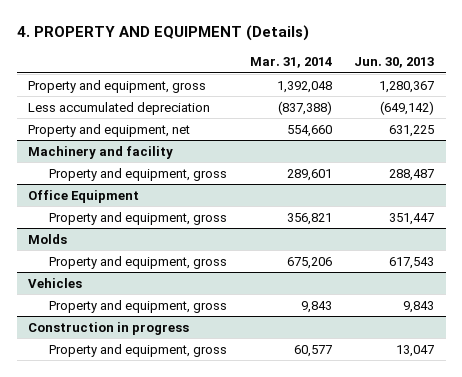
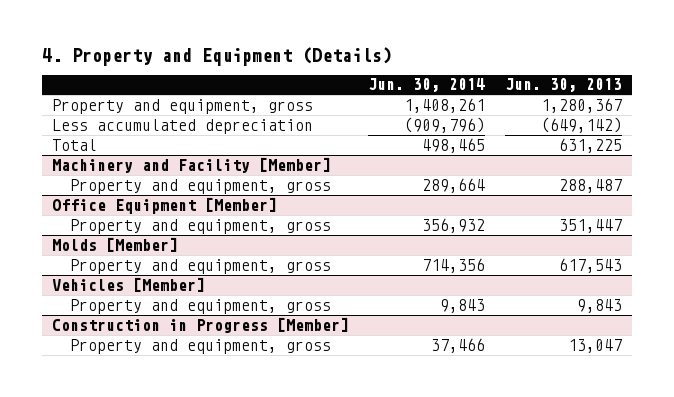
- 4. PROPERTY AND EQUIPMENT (Details)
+ 4. Property and Equipment (Details)
- | Mar. 31, 2014 | Jun. 30, 2013
+ | Jun. 30, 2014 | Jun. 30, 2013
- Property and equipment, net | 554,660 | 631,225
- Machinery and facility
+ Total | 498,465 | 631,225
+ Machinery and Facility [Member]
- Office Equipment
+ Office Equipment [Member]
- Molds
+ Molds [Member]
- Vehicles
+ Vehicles [Member]
- Construction in progress
+ Construction in Progress [Member]

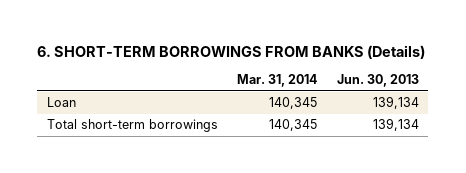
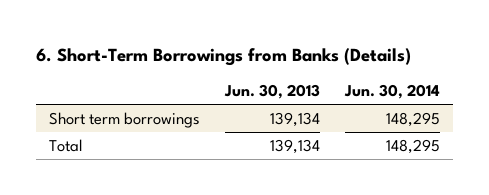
- 6. SHORT-TERM BORROWINGS FROM BANKS (Details)
+ 6. Short-Term Borrowings from Banks (Details)
- | Mar. 31, 2014 | Jun. 30, 2013
+ | Jun. 30, 2013 | Jun. 30, 2014
- Loan | 140,345 | 139,134
- Total short-term borrowings | 140,345 | 139,134
+ Short term borrowings | 139,134 | 148,295
+ Total | 139,134 | 148,295

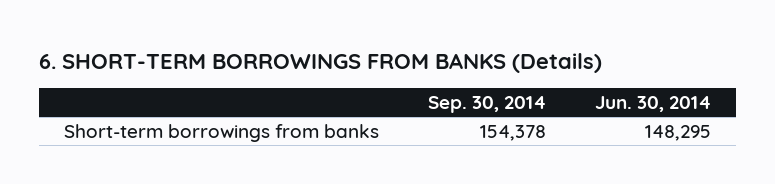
- 6. Short-Term Borrowings from Banks (Details)
+ 6. SHORT-TERM BORROWINGS FROM BANKS (Details)
- | Jun. 30, 2013 | Jun. 30, 2014
+ | Sep. 30, 2014 | Jun. 30, 2014
- Short term borrowings | 139,134 | 148,295
- Total | 139,134 | 148,295
+ Short-term borrowings from banks | 154,378 | 148,295

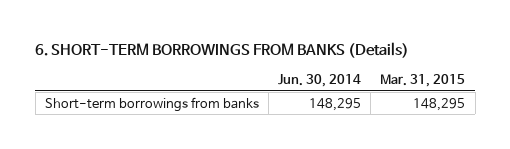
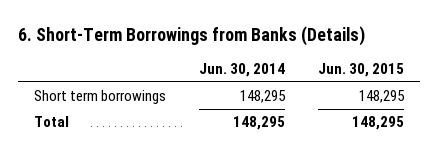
- 6. SHORT-TERM BORROWINGS FROM BANKS (Details)
+ 6. Short-Term Borrowings from Banks (Details)
- | Jun. 30, 2014 | Mar. 31, 2015
+ | Jun. 30, 2014 | Jun. 30, 2015
- Short-term borrowings from banks | 148,295 | 148,295
+ Short term borrowings | 148,295 | 148,295
+ Total | 148,295 | 148,295

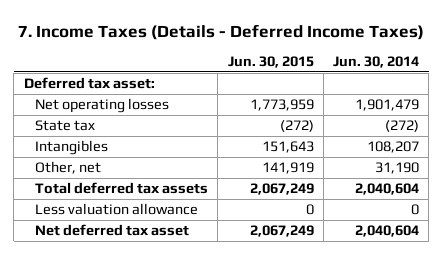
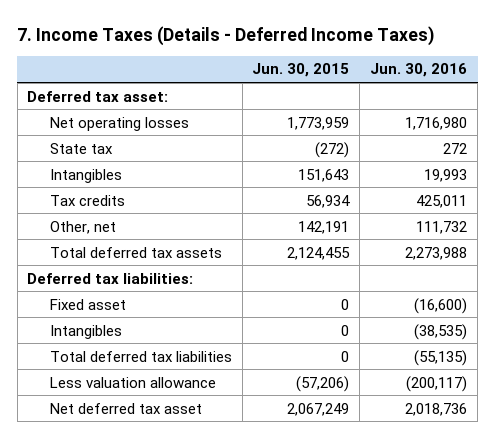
- | Jun. 30, 2015 | Jun. 30, 2014
+ | Jun. 30, 2015 | Jun. 30, 2016
- Other, net | 141,919 | 31,190
- Total deferred tax assets | 2,067,249 | 2,040,604
- Less valuation allowance | 0 | 0
+ Tax credits | 56,934 | 425,011
+ Other, net | 142,191 | 111,732
+ Total deferred tax assets | 2,124,455 | 2,273,988
+ Deferred tax liabilities:
+ Fixed asset | 0 | (16,600)
+ Intangibles | 0 | (38,535)
+ Total deferred tax liabilities | 0 | (55,135)
+ Less valuation allowance | (57,206) | (200,117)

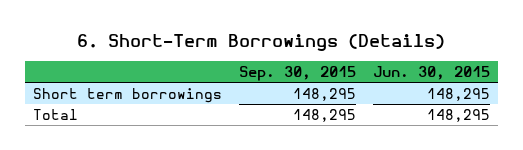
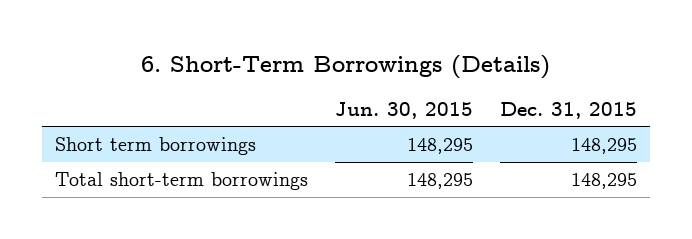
- | Sep. 30, 2015 | Jun. 30, 2015
+ | Jun. 30, 2015 | Dec. 31, 2015
- Total | 148,295 | 148,295
+ Total short-term borrowings | 148,295 | 148,295

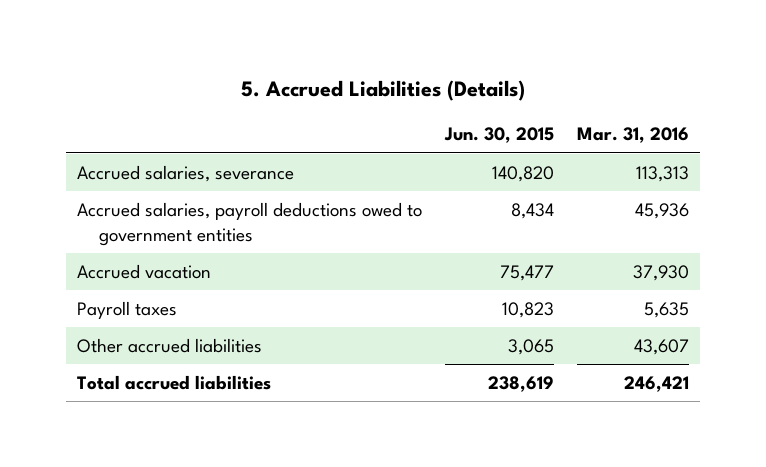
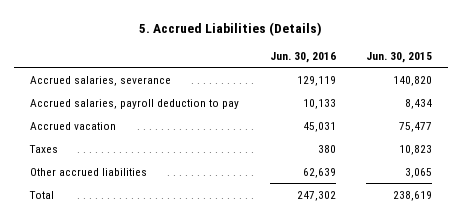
- | Jun. 30, 2015 | Mar. 31, 2016
+ | Jun. 30, 2016 | Jun. 30, 2015
- Accrued salaries, payroll deductions owed to government entities | 8,434 | 45,936
+ Accrued salaries, payroll deduction to pay | 10,133 | 8,434
- Payroll taxes | 10,823 | 5,635
+ Taxes | 380 | 10,823
- Total accrued liabilities | 238,619 | 246,421
+ Total | 247,302 | 238,619

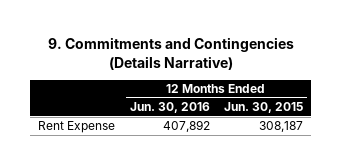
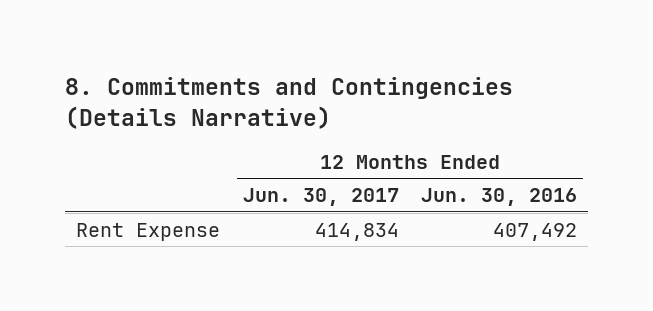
- 9. Commitments and Contingencies (Details Narrative)
+ 8. Commitments and Contingencies (Details Narrative)
- | 12 Months Ended Jun. 30, 2016 | 12 Months Ended Jun. 30, 2015
+ | 12 Months Ended Jun. 30, 2017 | 12 Months Ended Jun. 30, 2016
- Rent Expense | 407,892 | 308,187
+ Rent Expense | 414,834 | 407,492

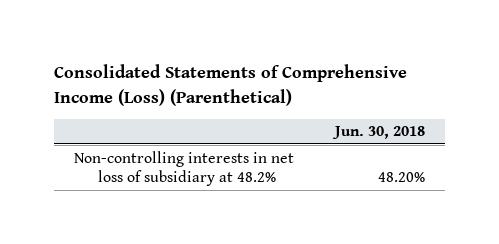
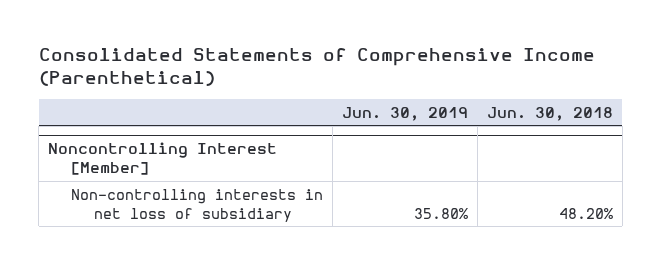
- Consolidated Statements of Comprehensive Income (Loss) (Parenthetical)
+ Consolidated Statements of Comprehensive Income (Parenthetical)
- | Jun. 30, 2018
+ | Jun. 30, 2019 | Jun. 30, 2018
- Non-controlling interests in net loss of subsidiary at 48.2% | 48.20%
+ Noncontrolling Interest [Member]
+ Non-controlling interests in net loss of subsidiary | 35.80% | 48.20%

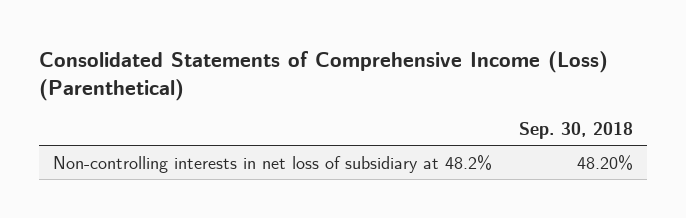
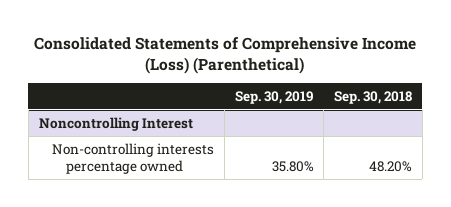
- | Sep. 30, 2018
+ | Sep. 30, 2019 | Sep. 30, 2018
- Non-controlling interests in net loss of subsidiary at 48.2% | 48.20%
+ Noncontrolling Interest
+ Non-controlling interests percentage owned | 35.80% | 48.20%

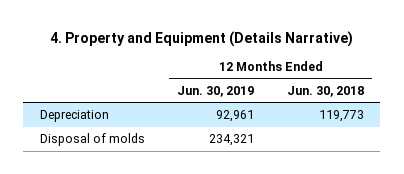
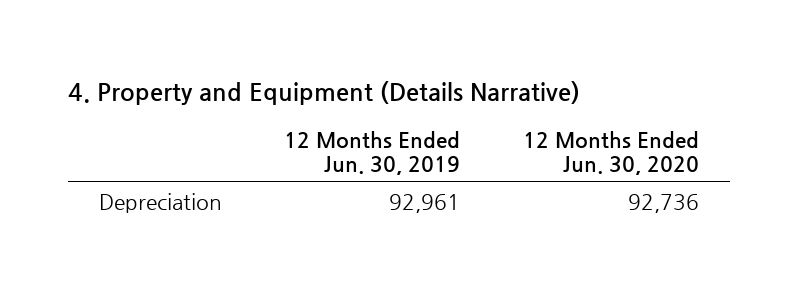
- | 12 Months Ended Jun. 30, 2019 | 12 Months Ended Jun. 30, 2018
+ | 12 Months Ended Jun. 30, 2019 | 12 Months Ended Jun. 30, 2020
- Disposal of molds | 234,321 |

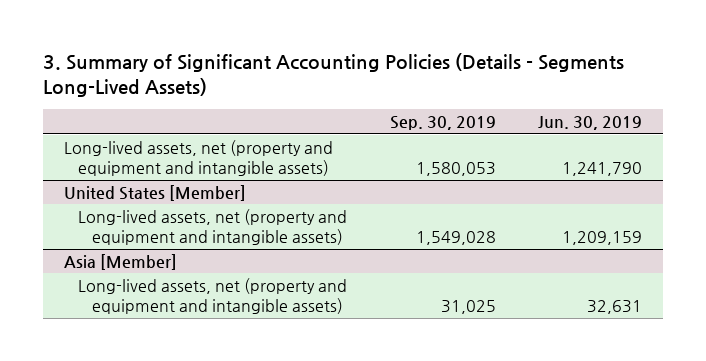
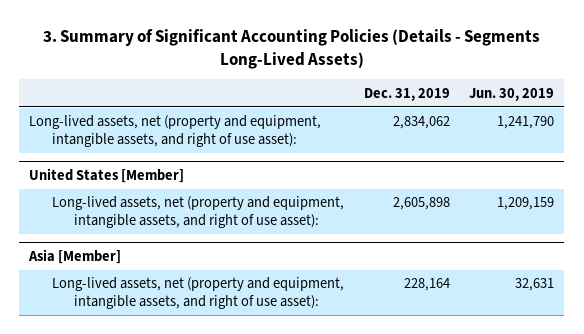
- | Sep. 30, 2019 | Jun. 30, 2019
+ | Dec. 31, 2019 | Jun. 30, 2019
- Long-lived assets, net (property and equipment and intangible assets) | 1,580,053 | 1,241,790
+ Long-lived assets, net (property and equipment, intangible assets, and right of use asset): | 2,834,062 | 1,241,790
@ United States [Member]
- Long-lived assets, net (property and equipment and intangible assets) | 1,549,028 | 1,209,159
+ Long-lived assets, net (property and equipment, intangible assets, and right of use asset): | 2,605,898 | 1,209,159
@ Asia [Member]
- Long-lived assets, net (property and equipment and intangible assets) | 31,025 | 32,631
+ Long-lived assets, net (property and equipment, intangible assets, and right of use asset): | 228,164 | 32,631

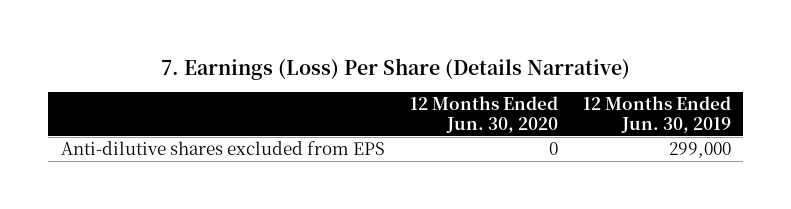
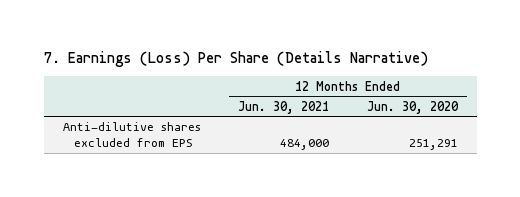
- | 12 Months Ended Jun. 30, 2020 | 12 Months Ended Jun. 30, 2019
+ | 12 Months Ended Jun. 30, 2021 | 12 Months Ended Jun. 30, 2020
- Anti-dilutive shares excluded from EPS | 0 | 299,000
+ Anti-dilutive shares excluded from EPS | 484,000 | 251,291

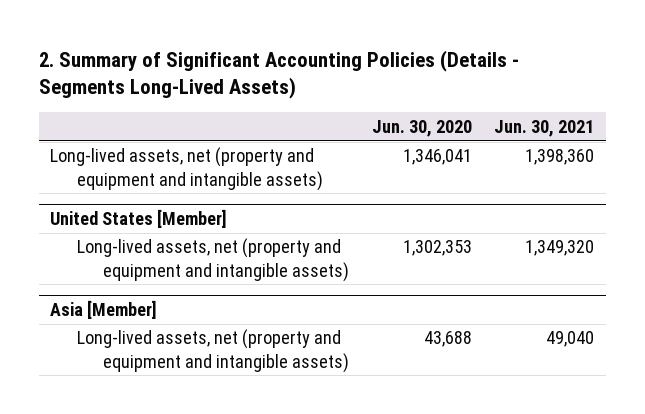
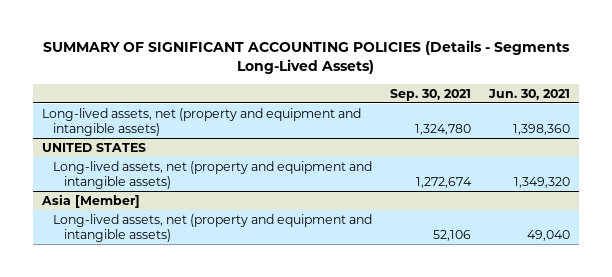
- 2. Summary of Significant Accounting Policies (Details - Segments Long-Lived Assets)
+ SUMMARY OF SIGNIFICANT ACCOUNTING POLICIES (Details - Segments Long-Lived Assets)
- | Jun. 30, 2020 | Jun. 30, 2021
+ | Sep. 30, 2021 | Jun. 30, 2021
- United States [Member]
+ UNITED STATES

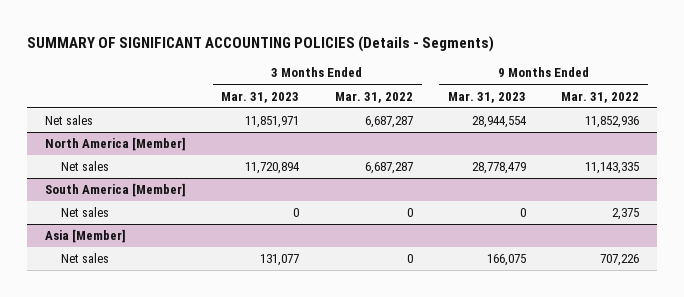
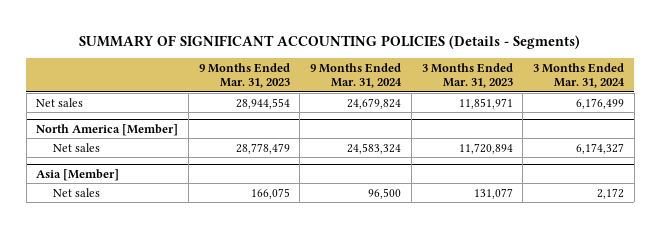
- | 3 Months Ended Mar. 31, 2023 | 3 Months Ended Mar. 31, 2022 | 9 Months Ended Mar. 31, 2023 | 9 Months Ended Mar. 31, 2022
+ | 9 Months Ended Mar. 31, 2023 | 9 Months Ended Mar. 31, 2024 | 3 Months Ended Mar. 31, 2023 | 3 Months Ended Mar. 31, 2024
- South America [Member]
- Net sales | 0 | 0 | 0 | 2,375

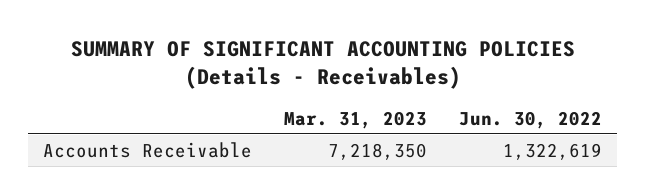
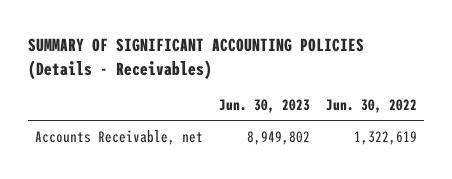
- | Mar. 31, 2023 | Jun. 30, 2022
+ | Jun. 30, 2023 | Jun. 30, 2022
- Accounts Receivable | 7,218,350 | 1,322,619
+ Accounts Receivable, net | 8,949,802 | 1,322,619

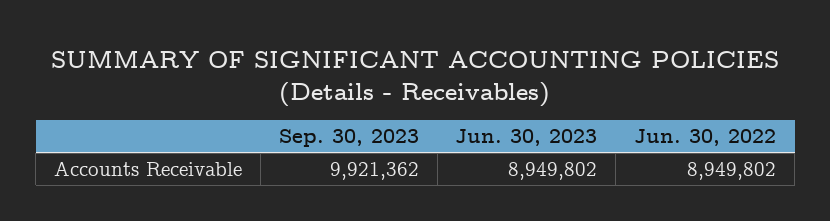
- | Jun. 30, 2023 | Jun. 30, 2022
+ | Sep. 30, 2023 | Jun. 30, 2023 | Jun. 30, 2022
- Accounts Receivable, net | 8,949,802 | 1,322,619
+ Accounts Receivable | 9,921,362 | 8,949,802 | 8,949,802

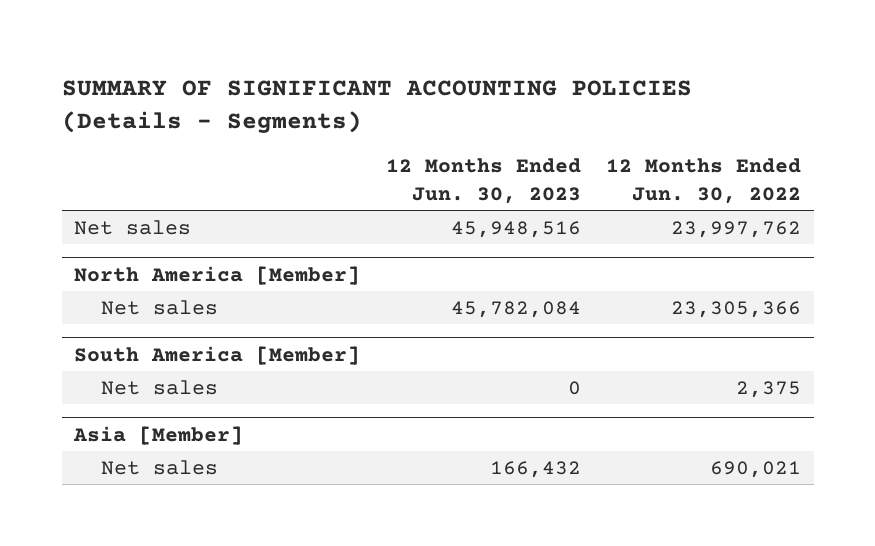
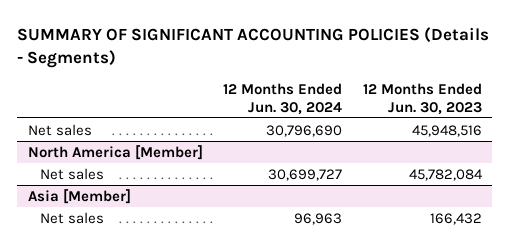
- | 12 Months Ended Jun. 30, 2023 | 12 Months Ended Jun. 30, 2022
+ | 12 Months Ended Jun. 30, 2024 | 12 Months Ended Jun. 30, 2023
- South America [Member]
- Net sales | 0 | 2,375

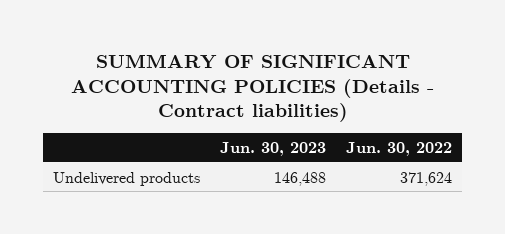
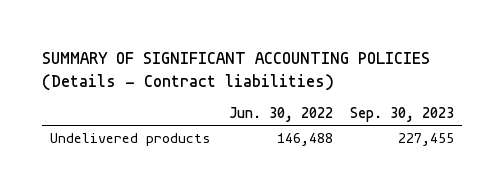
- | Jun. 30, 2023 | Jun. 30, 2022
+ | Jun. 30, 2022 | Sep. 30, 2023
- Undelivered products | 146,488 | 371,624
+ Undelivered products | 146,488 | 227,455

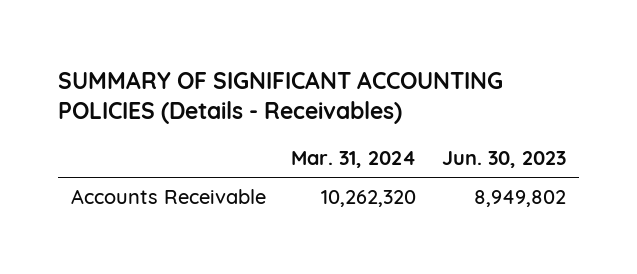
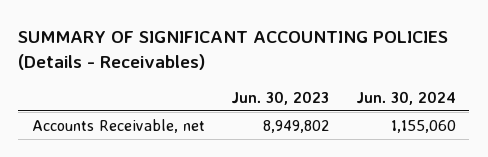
- | Mar. 31, 2024 | Jun. 30, 2023
+ | Jun. 30, 2023 | Jun. 30, 2024
- Accounts Receivable | 10,262,320 | 8,949,802
+ Accounts Receivable, net | 8,949,802 | 1,155,060

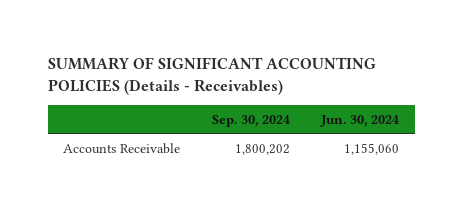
- | Jun. 30, 2023 | Jun. 30, 2024
+ | Sep. 30, 2024 | Jun. 30, 2024
- Accounts Receivable, net | 8,949,802 | 1,155,060
+ Accounts Receivable | 1,800,202 | 1,155,060

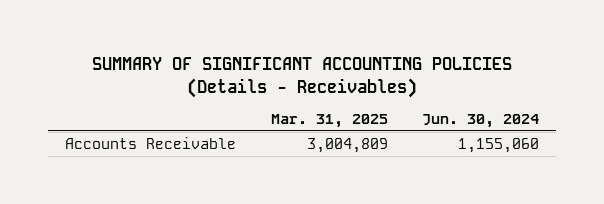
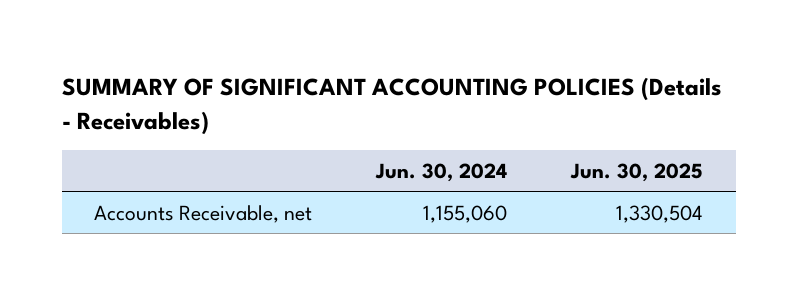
- | Mar. 31, 2025 | Jun. 30, 2024
+ | Jun. 30, 2024 | Jun. 30, 2025
- Accounts Receivable | 3,004,809 | 1,155,060
+ Accounts Receivable, net | 1,155,060 | 1,330,504

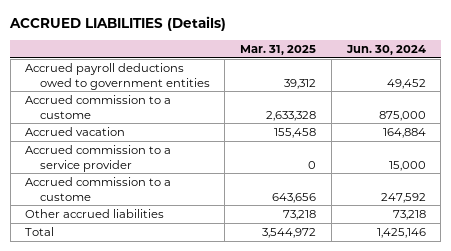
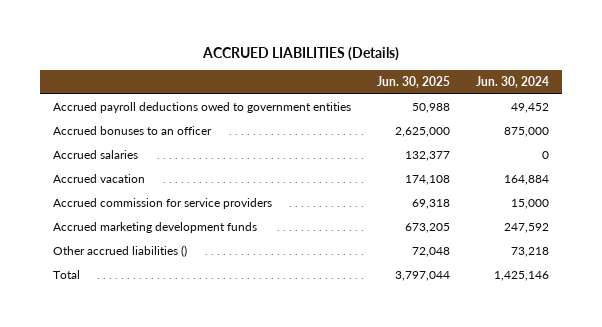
- | Mar. 31, 2025 | Jun. 30, 2024
+ | Jun. 30, 2025 | Jun. 30, 2024
- Accrued commission to a custome | 2,633,328 | 875,000
+ Accrued bonuses to an officer | 2,625,000 | 875,000
+ Accrued salaries | 132,377 | 0
- Accrued commission to a service provider | 0 | 15,000
- Accrued commission to a custome | 643,656 | 247,592
- Other accrued liabilities | 73,218 | 73,218
+ Accrued commission for service providers | 69,318 | 15,000
+ Accrued marketing development funds | 673,205 | 247,592
+ Other accrued liabilities () | 72,048 | 73,218

